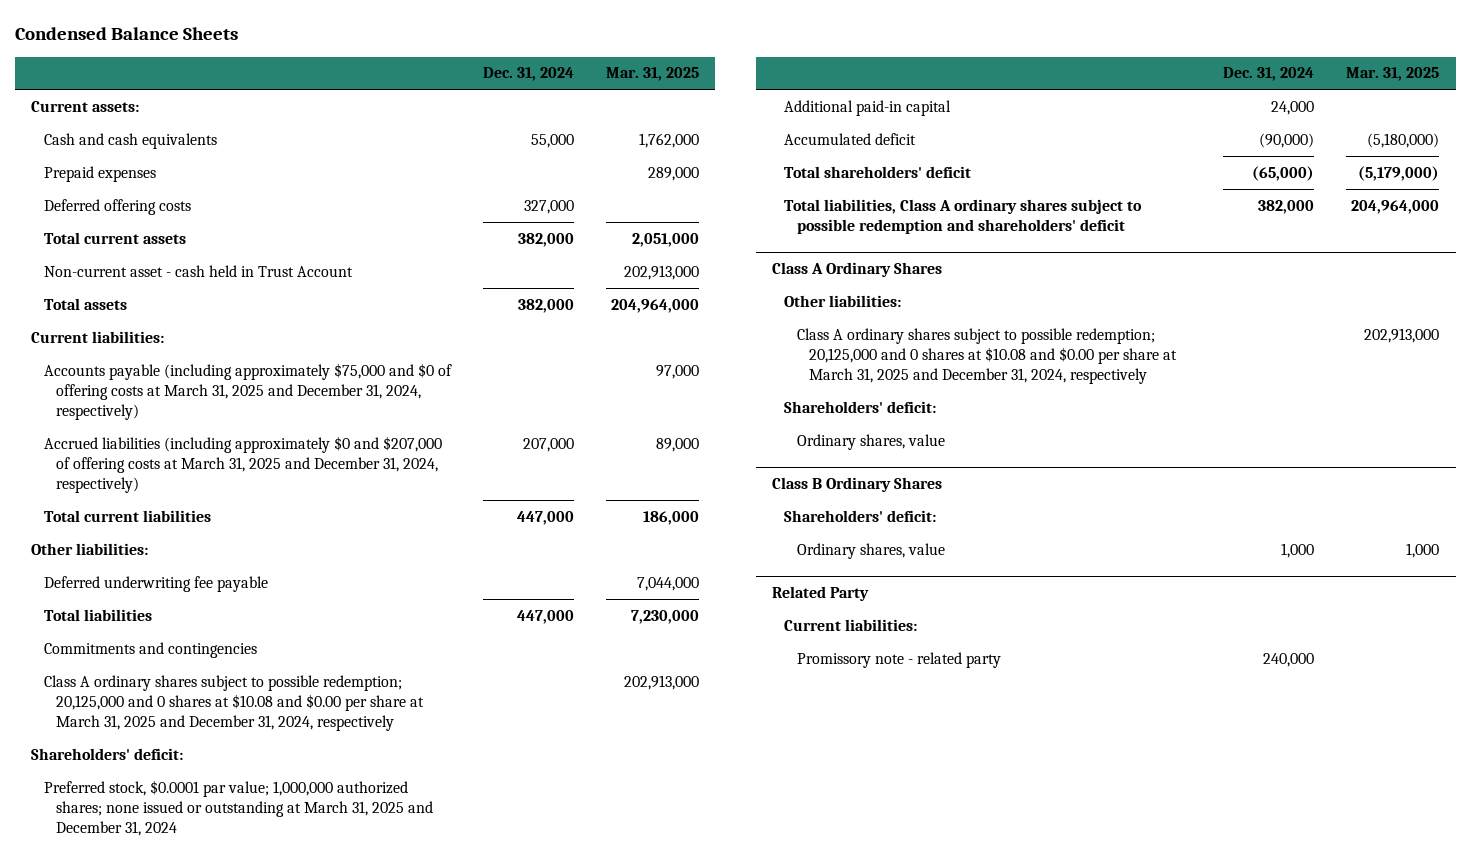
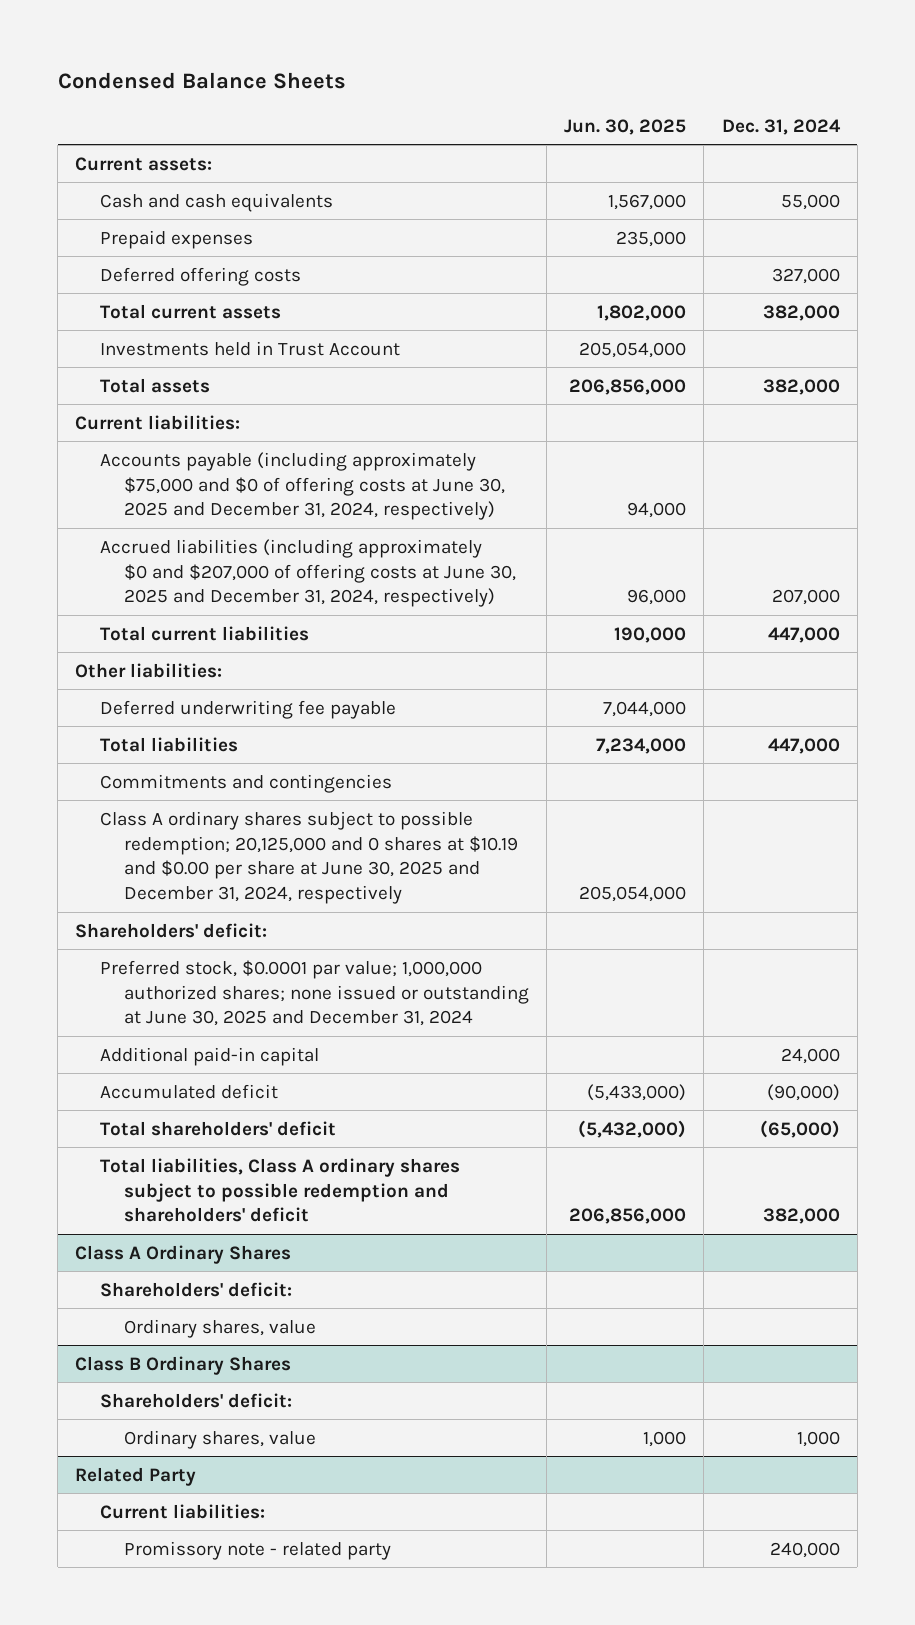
- | Dec. 31, 2024 | Mar. 31, 2025
+ | Jun. 30, 2025 | Dec. 31, 2024
- Non-current asset - cash held in Trust Account | | 202,913,000
+ Investments held in Trust Account | 205,054,000 |
- Accounts payable (including approximately $75,000 and $0 of offering costs at March 31, 2025 and December 31, 2024, respectively) | | 97,000
- Accrued liabilities (including approximately $0 and $207,000 of offering costs at March 31, 2025 and December 31, 2024, respectively) | 207,000 | 89,000
+ Accounts payable (including approximately $75,000 and $0 of offering costs at June 30, 2025 and December 31, 2024, respectively) | 94,000 |
+ Accrued liabilities (including approximately $0 and $207,000 of offering costs at June 30, 2025 and December 31, 2024, respectively) | 96,000 | 207,000
- Class A ordinary shares subject to possible redemption; 20,125,000 and 0 shares at $10.08 and $0.00 per share at March 31, 2025 and December 31, 2024, respectively | | 202,913,000
+ Class A ordinary shares subject to possible redemption; 20,125,000 and 0 shares at $10.19 and $0.00 per share at June 30, 2025 and December 31, 2024, respectively | 205,054,000 |
- Preferred stock, $0.0001 par value; 1,000,000 authorized shares; none issued or outstanding at March 31, 2025 and December 31, 2024
+ Preferred stock, $0.0001 par value; 1,000,000 authorized shares; none issued or outstanding at June 30, 2025 and December 31, 2024
@ Class A Ordinary Shares
- Other liabilities:
- Class A ordinary shares subject to possible redemption; 20,125,000 and 0 shares at $10.08 and $0.00 per share at March 31, 2025 and December 31, 2024, respectively | | 202,913,000

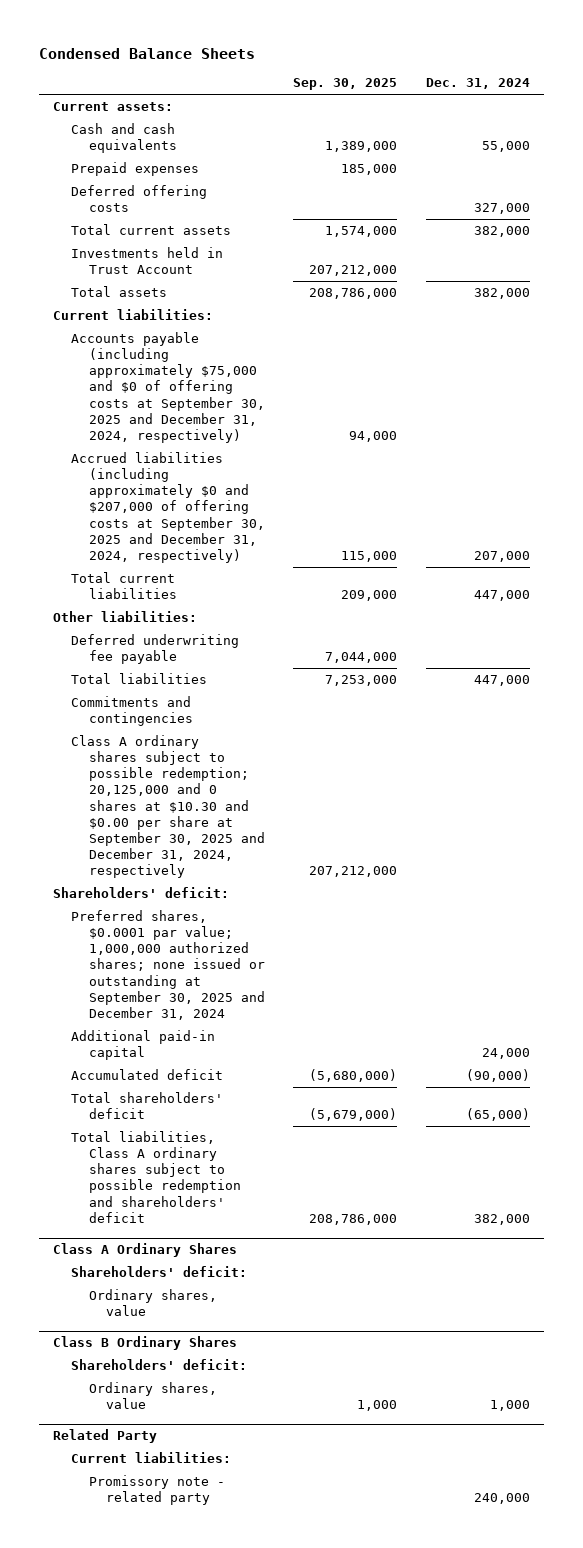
- | Jun. 30, 2025 | Dec. 31, 2024
+ | Sep. 30, 2025 | Dec. 31, 2024
- Accounts payable (including approximately $75,000 and $0 of offering costs at June 30, 2025 and December 31, 2024, respectively) | 94,000 |
- Accrued liabilities (including approximately $0 and $207,000 of offering costs at June 30, 2025 and December 31, 2024, respectively) | 96,000 | 207,000
+ Accounts payable (including approximately $75,000 and $0 of offering costs at September 30, 2025 and December 31, 2024, respectively) | 94,000 |
+ Accrued liabilities (including approximately $0 and $207,000 of offering costs at September 30, 2025 and December 31, 2024, respectively) | 115,000 | 207,000
- Class A ordinary shares subject to possible redemption; 20,125,000 and 0 shares at $10.19 and $0.00 per share at June 30, 2025 and December 31, 2024, respectively | 205,054,000 |
+ Class A ordinary shares subject to possible redemption; 20,125,000 and 0 shares at $10.30 and $0.00 per share at September 30, 2025 and December 31, 2024, respectively | 207,212,000 |
- Preferred stock, $0.0001 par value; 1,000,000 authorized shares; none issued or outstanding at June 30, 2025 and December 31, 2024
+ Preferred shares, $0.0001 par value; 1,000,000 authorized shares; none issued or outstanding at September 30, 2025 and December 31, 2024

